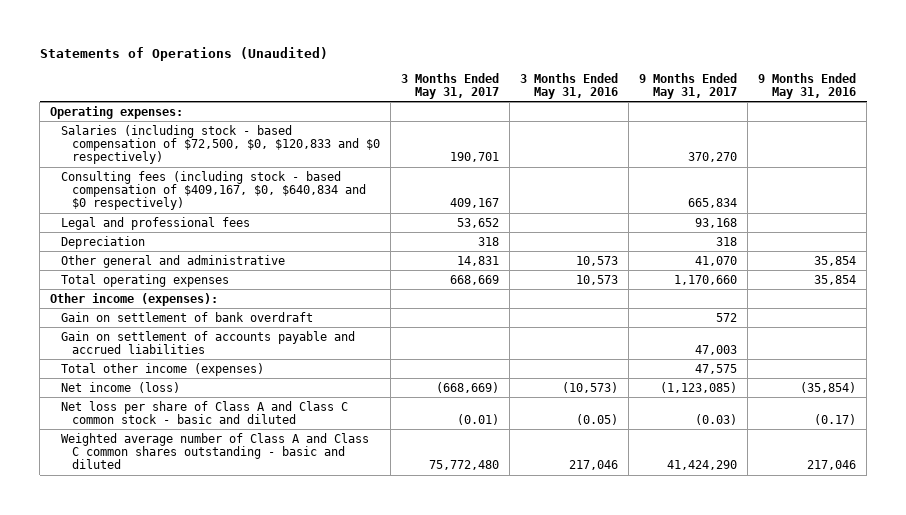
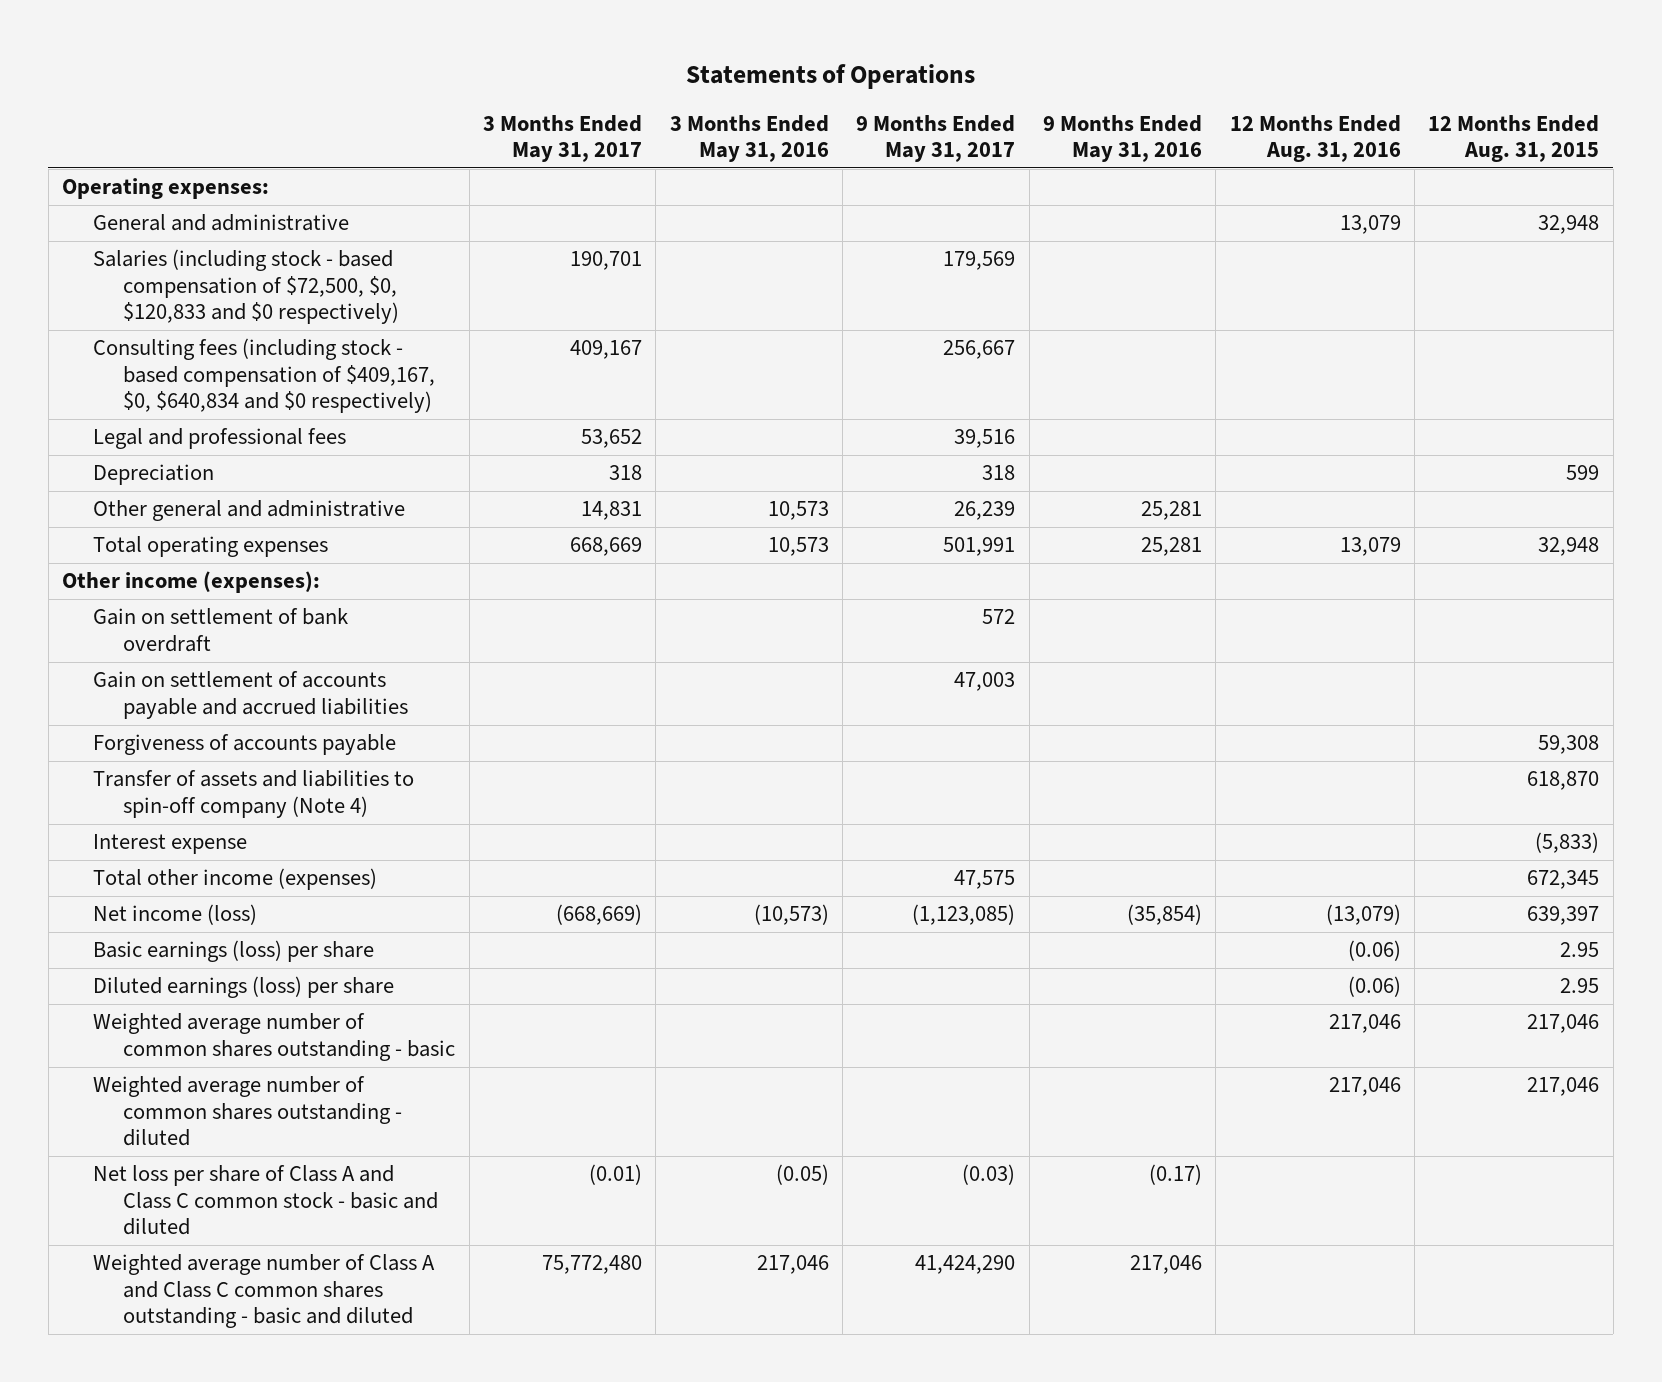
- Statements of Operations (Unaudited)
+ Statements of Operations
- | 3 Months Ended May 31, 2017 | 3 Months Ended May 31, 2016 | 9 Months Ended May 31, 2017 | 9 Months Ended May 31, 2016
+ | 3 Months Ended May 31, 2017 | 3 Months Ended May 31, 2016 | 9 Months Ended May 31, 2017 | 9 Months Ended May 31, 2016 | 12 Months Ended Aug. 31, 2016 | 12 Months Ended Aug. 31, 2015
- Salaries (including stock - based compensation of $72,500, $0, $120,833 and $0 respectively) | 190,701 | | 370,270 |
- Consulting fees (including stock - based compensation of $409,167, $0, $640,834 and $0 respectively) | 409,167 | | 665,834 |
- Legal and professional fees | 53,652 | | 93,168 |
+ General and administrative | | | | | 13,079 | 32,948
+ Salaries (including stock - based compensation of $72,500, $0, $120,833 and $0 respectively) | 190,701 | | 179,569 | | |
+ Consulting fees (including stock - based compensation of $409,167, $0, $640,834 and $0 respectively) | 409,167 | | 256,667 | | |
+ Legal and professional fees | 53,652 | | 39,516 | | |
- Other general and administrative | 14,831 | 10,573 | 41,070 | 35,854
- Total operating expenses | 668,669 | 10,573 | 1,170,660 | 35,854
+ Other general and administrative | 14,831 | 10,573 | 26,239 | 25,281 | |
+ Total operating expenses | 668,669 | 10,573 | 501,991 | 25,281 | 13,079 | 32,948
+ Forgiveness of accounts payable | | | | | | 59,308
+ Transfer of assets and liabilities to spin-off company (Note 4) | | | | | | 618,870
+ Interest expense | | | | | | (5,833)
+ Basic earnings (loss) per share | | | | | (0.06) | 2.95
+ Diluted earnings (loss) per share | | | | | (0.06) | 2.95
+ Weighted average number of common shares outstanding - basic | | | | | 217,046 | 217,046
+ Weighted average number of common shares outstanding - diluted | | | | | 217,046 | 217,046

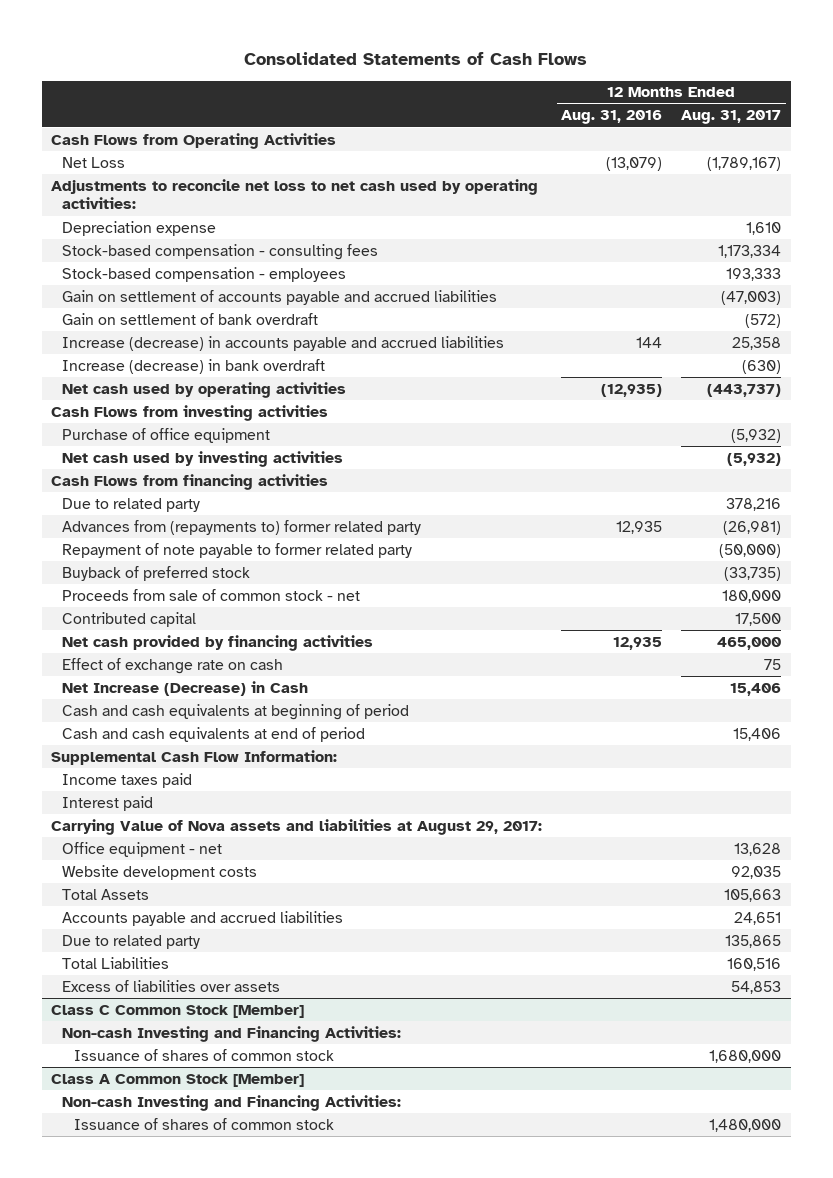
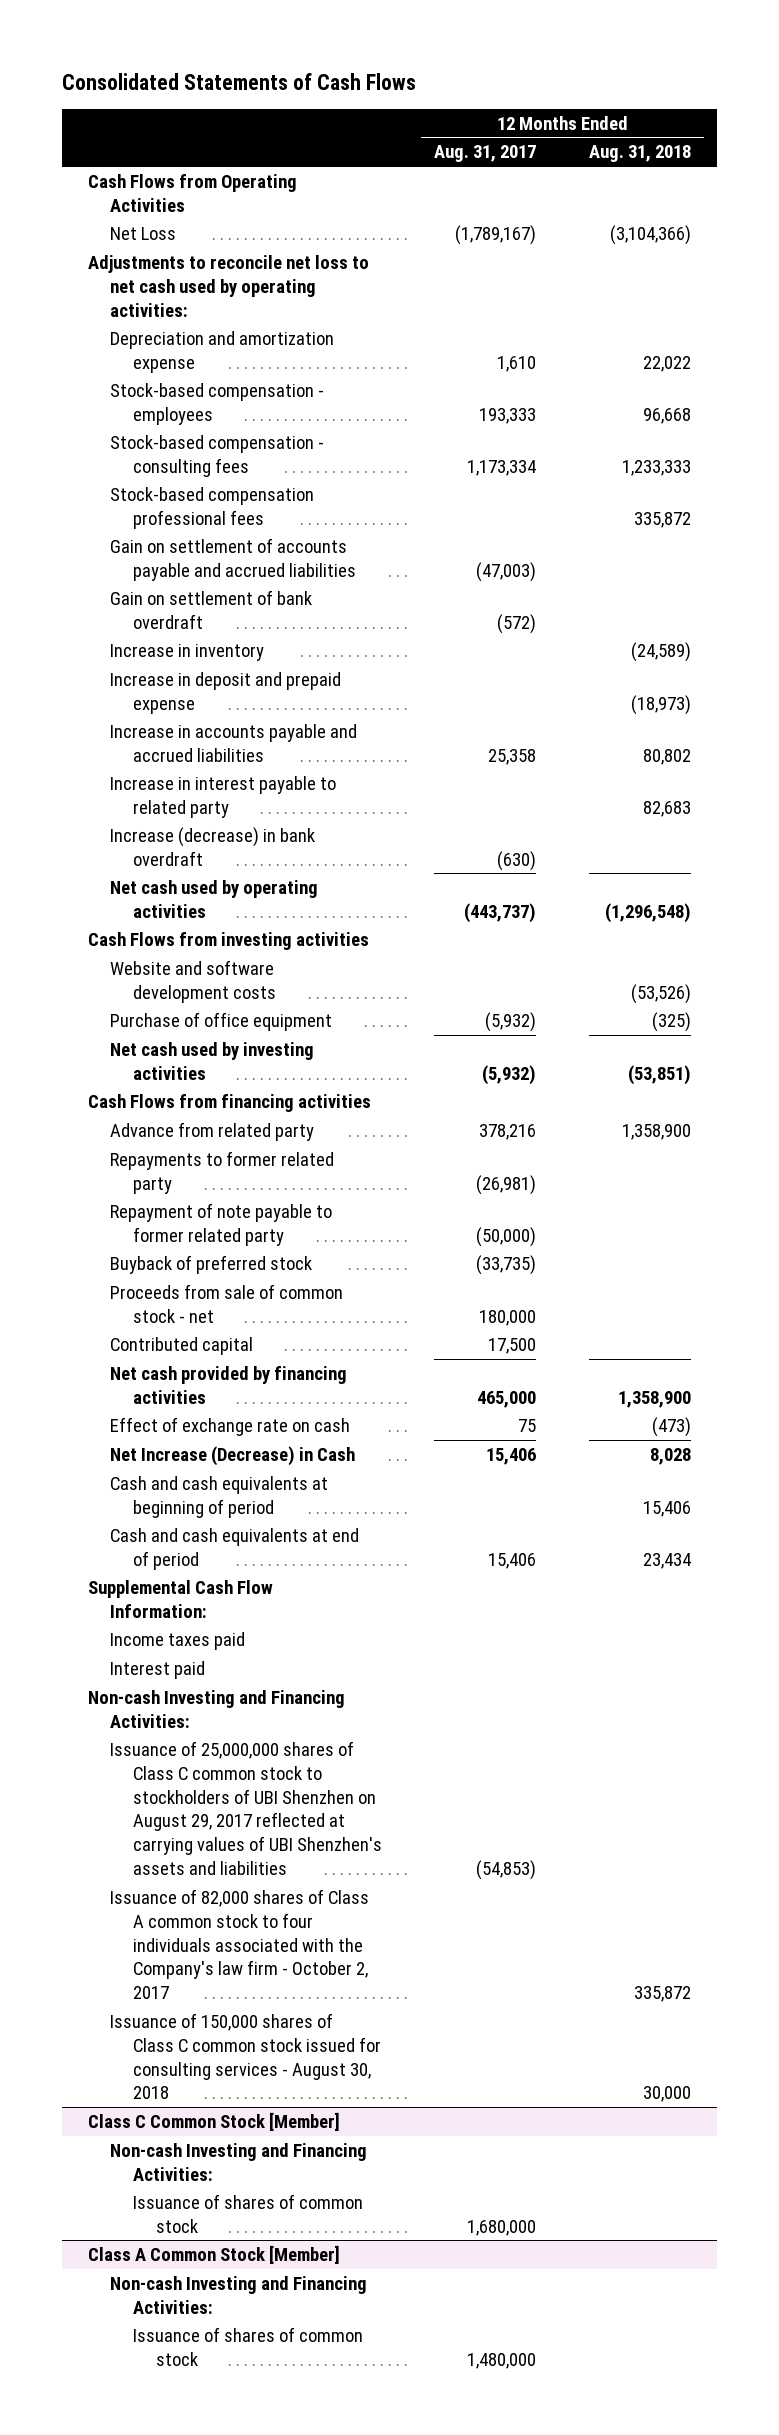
- | 12 Months Ended Aug. 31, 2016 | 12 Months Ended Aug. 31, 2017
+ | 12 Months Ended Aug. 31, 2017 | 12 Months Ended Aug. 31, 2018
- Depreciation expense | | 1,610
+ Depreciation and amortization expense | 1,610 | 22,022
moved down: Stock-based compensation - consulting fees | 1,173,334 | 1,233,333
+ Stock-based compensation professional fees | | 335,872
- Increase (decrease) in accounts payable and accrued liabilities | 144 | 25,358
+ Increase in inventory | | (24,589)
+ Increase in deposit and prepaid expense | | (18,973)
+ Increase in accounts payable and accrued liabilities | 25,358 | 80,802
+ Increase in interest payable to related party | | 82,683
+ Website and software development costs | | (53,526)
- Due to related party | | 378,216
- Advances from (repayments to) former related party | 12,935 | (26,981)
+ Advance from related party | 378,216 | 1,358,900
+ Repayments to former related party | (26,981) |
- Carrying Value of Nova assets and liabilities at August 29, 2017:
- Office equipment - net | | 13,628
- Website development costs | | 92,035
- Total Assets | | 105,663
- Accounts payable and accrued liabilities | | 24,651
- Due to related party | | 135,865
- Total Liabilities | | 160,516
- Excess of liabilities over assets | | 54,853
+ Non-cash Investing and Financing Activities:
+ Issuance of 25,000,000 shares of Class C common stock to stockholders of UBI Shenzhen on August 29, 2017 reflected at carrying values of UBI Shenzhen's assets and liabilities | (54,853) |
+ Issuance of 82,000 shares of Class A common stock to four individuals associated with the Company's law firm - October 2, 2017 | | 335,872
+ Issuance of 150,000 shares of Class C common stock issued for consulting services - August 30, 2018 | | 30,000

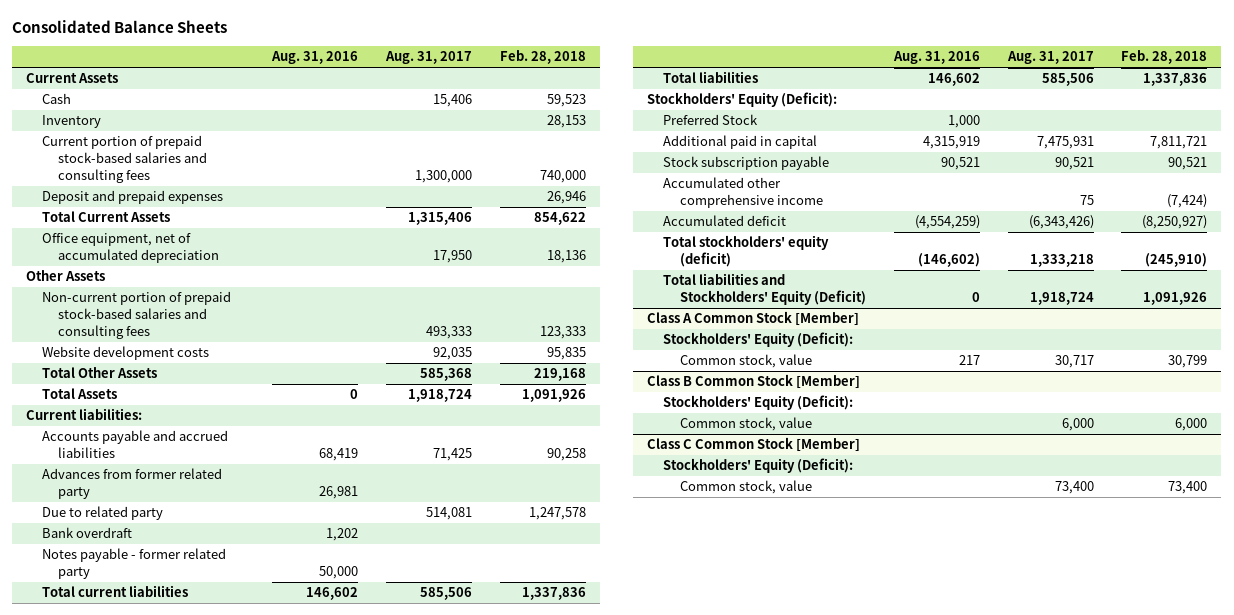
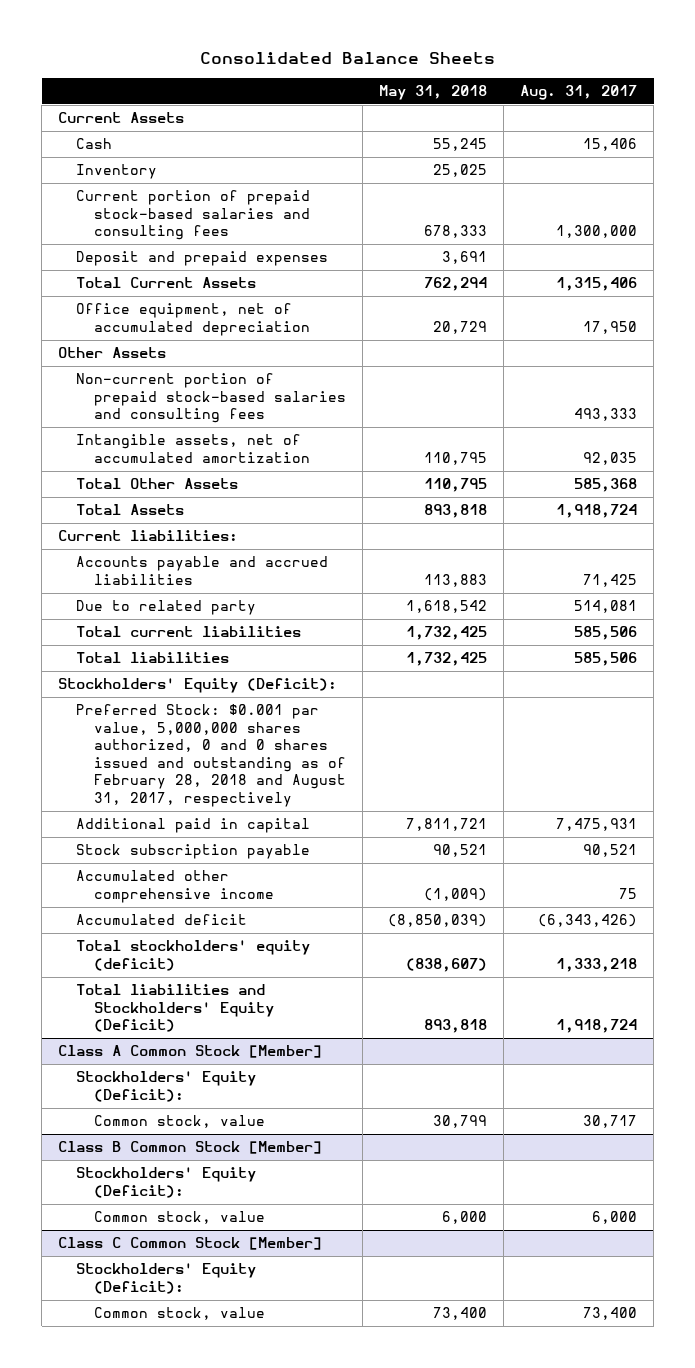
- | Aug. 31, 2016 | Aug. 31, 2017 | Feb. 28, 2018
+ | May 31, 2018 | Aug. 31, 2017
- Website development costs | | 92,035 | 95,835
+ Intangible assets, net of accumulated amortization | 110,795 | 92,035
- Advances from former related party | 26,981 | |
- Bank overdraft | 1,202 | |
- Notes payable - former related party | 50,000 | |
- Preferred Stock | 1,000 | |
+ Preferred Stock: $0.001 par value, 5,000,000 shares authorized, 0 and 0 shares issued and outstanding as of February 28, 2018 and August 31, 2017, respectively

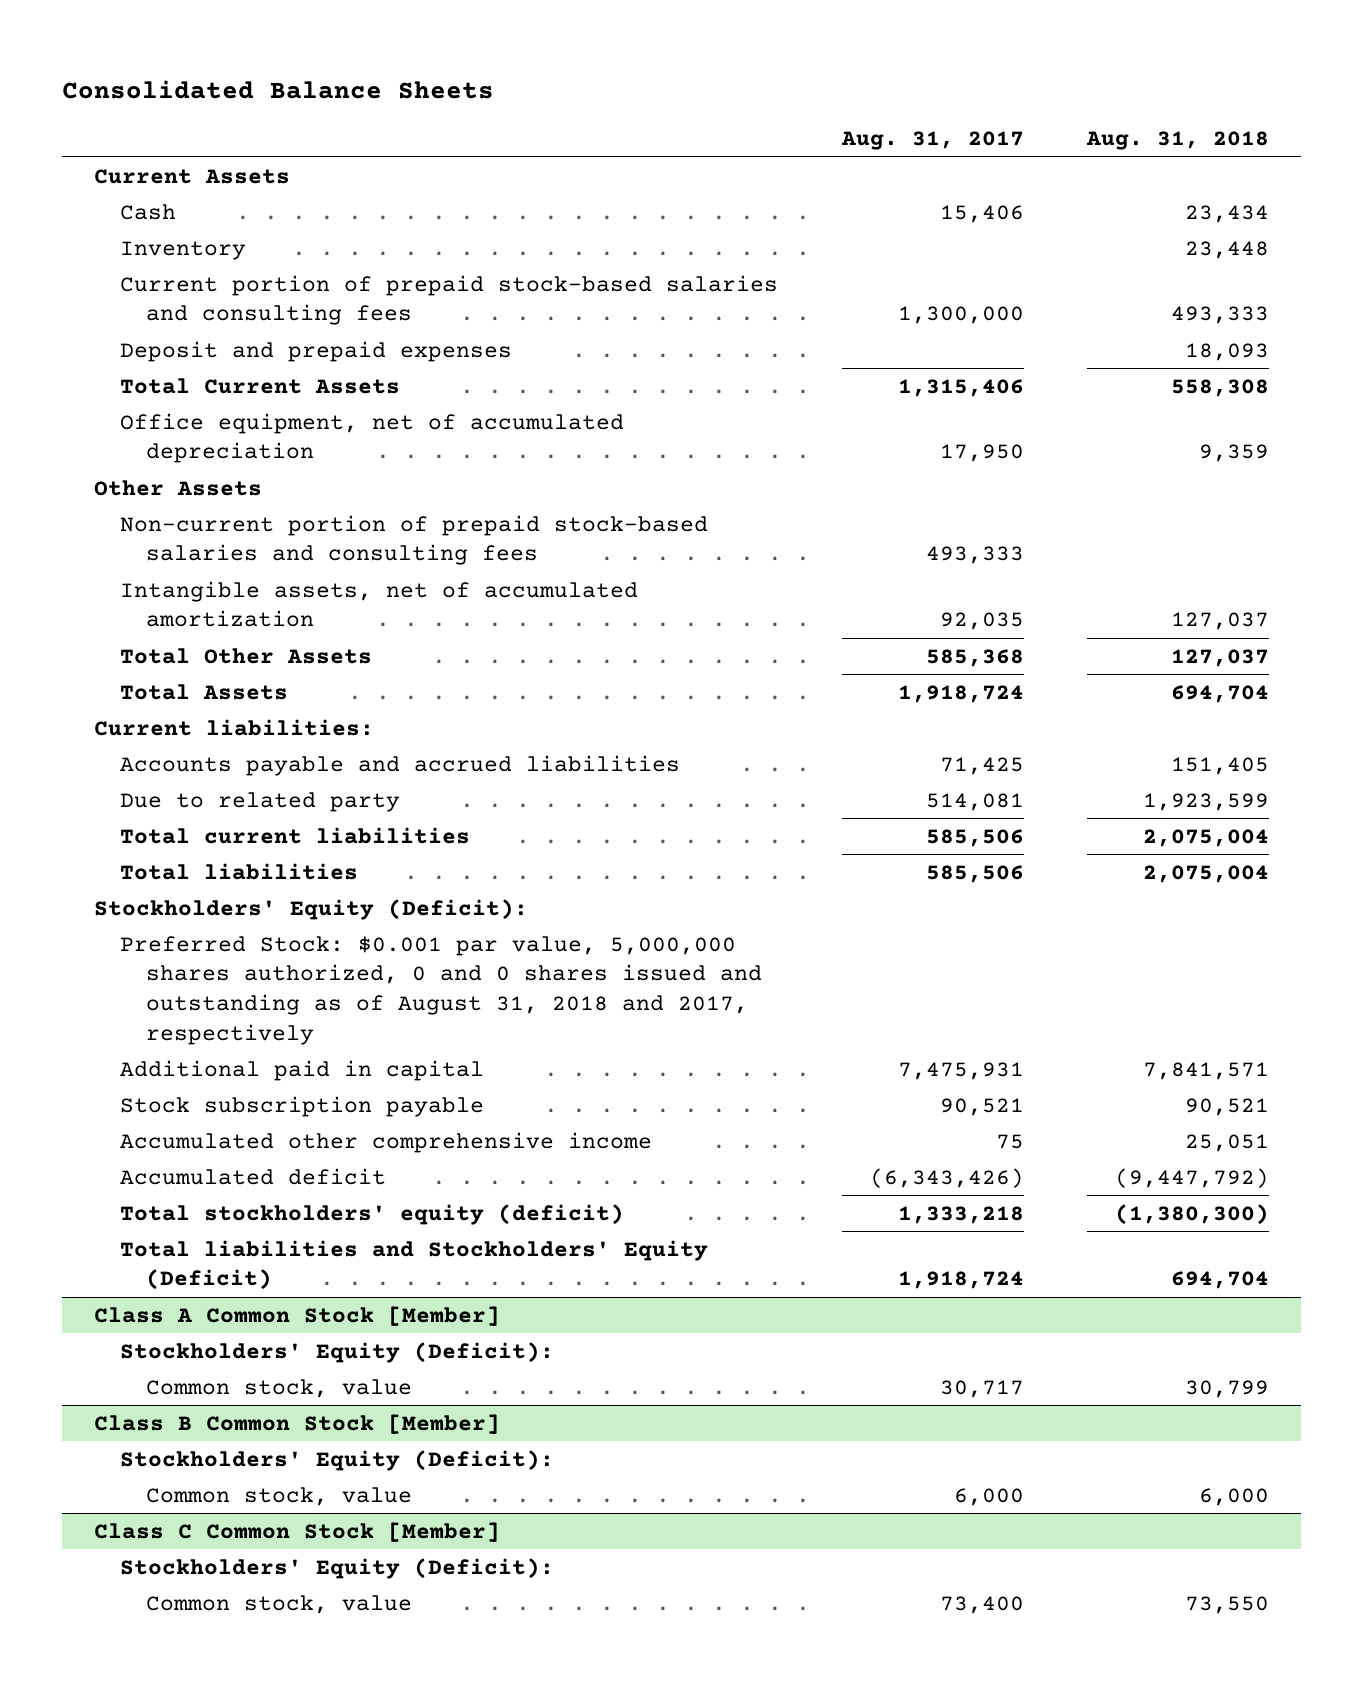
- | May 31, 2018 | Aug. 31, 2017
+ | Aug. 31, 2017 | Aug. 31, 2018
- Preferred Stock: $0.001 par value, 5,000,000 shares authorized, 0 and 0 shares issued and outstanding as of February 28, 2018 and August 31, 2017, respectively
+ Preferred Stock: $0.001 par value, 5,000,000 shares authorized, 0 and 0 shares issued and outstanding as of August 31, 2018 and 2017, respectively

